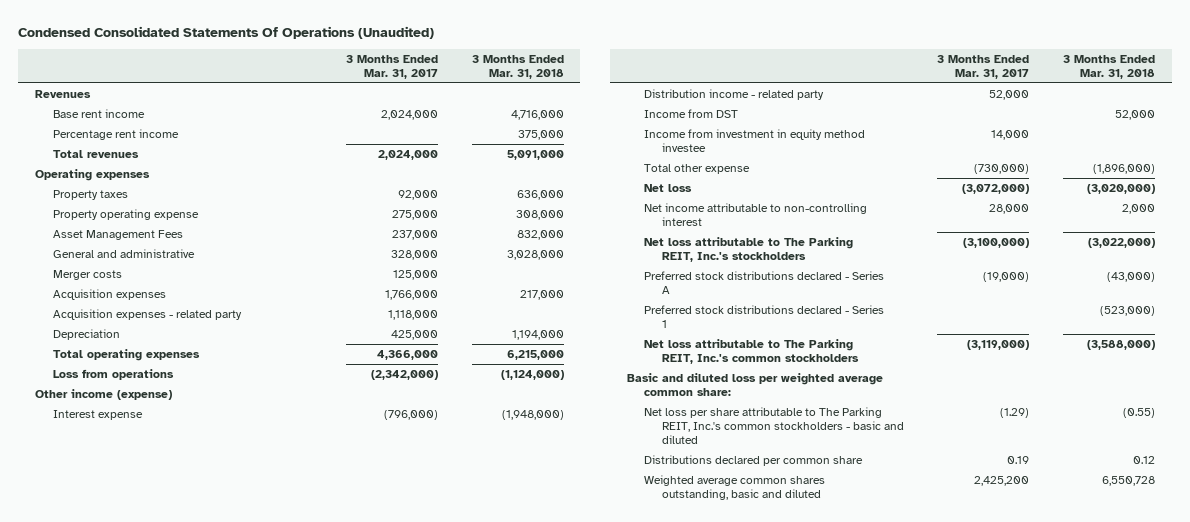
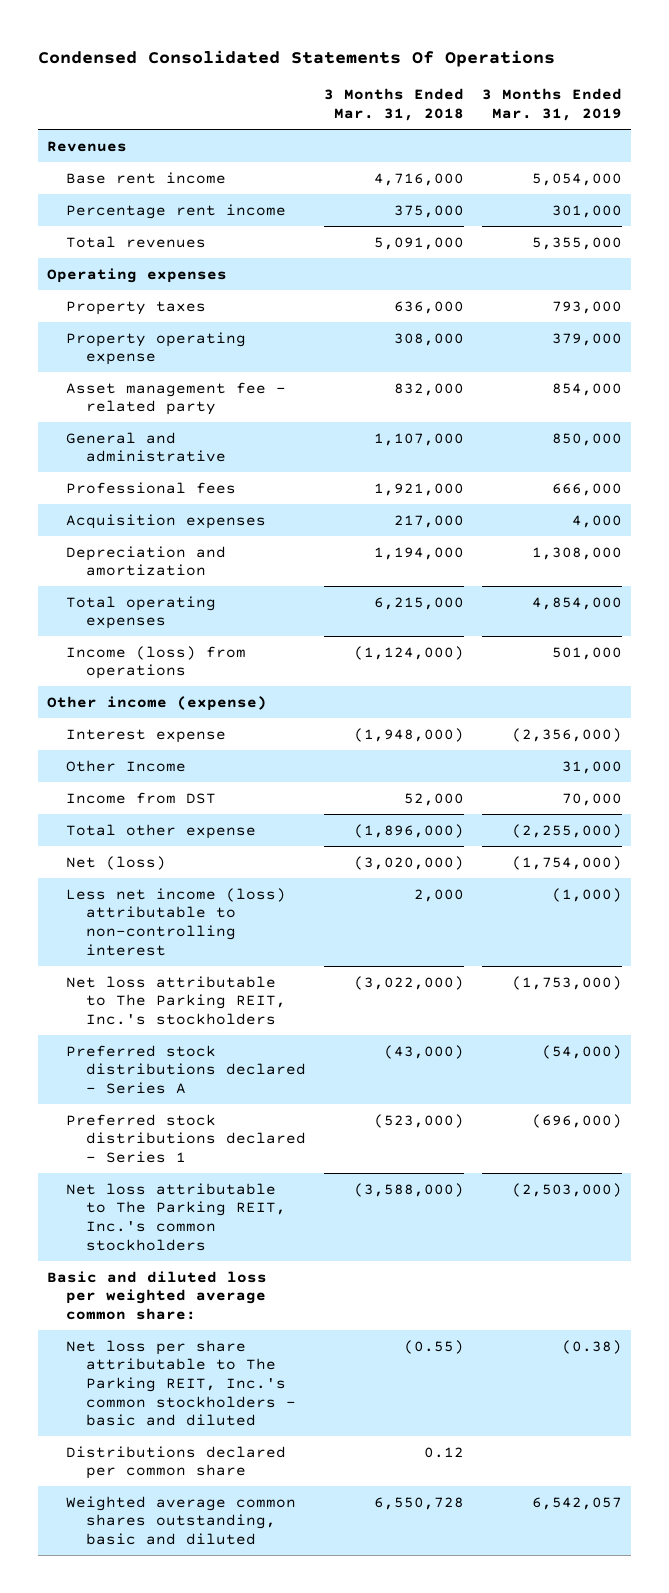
- Condensed Consolidated Statements Of Operations (Unaudited)
+ Condensed Consolidated Statements Of Operations
- | 3 Months Ended Mar. 31, 2017 | 3 Months Ended Mar. 31, 2018
+ | 3 Months Ended Mar. 31, 2018 | 3 Months Ended Mar. 31, 2019
- Asset Management Fees | 237,000 | 832,000
- General and administrative | 328,000 | 3,028,000
- Merger costs | 125,000 |
+ Asset management fee - related party | 832,000 | 854,000
+ General and administrative | 1,107,000 | 850,000
+ Professional fees | 1,921,000 | 666,000
- Acquisition expenses - related party | 1,118,000 |
- Depreciation | 425,000 | 1,194,000
+ Depreciation and amortization | 1,194,000 | 1,308,000
- Loss from operations | (2,342,000) | (1,124,000)
+ Income (loss) from operations | (1,124,000) | 501,000
- Distribution income - related party | 52,000 |
+ Other Income | | 31,000
- Income from investment in equity method investee | 14,000 |
- Net loss | (3,072,000) | (3,020,000)
- Net income attributable to non-controlling interest | 28,000 | 2,000
+ Net (loss) | (3,020,000) | (1,754,000)
+ Less net income (loss) attributable to non-controlling interest | 2,000 | (1,000)

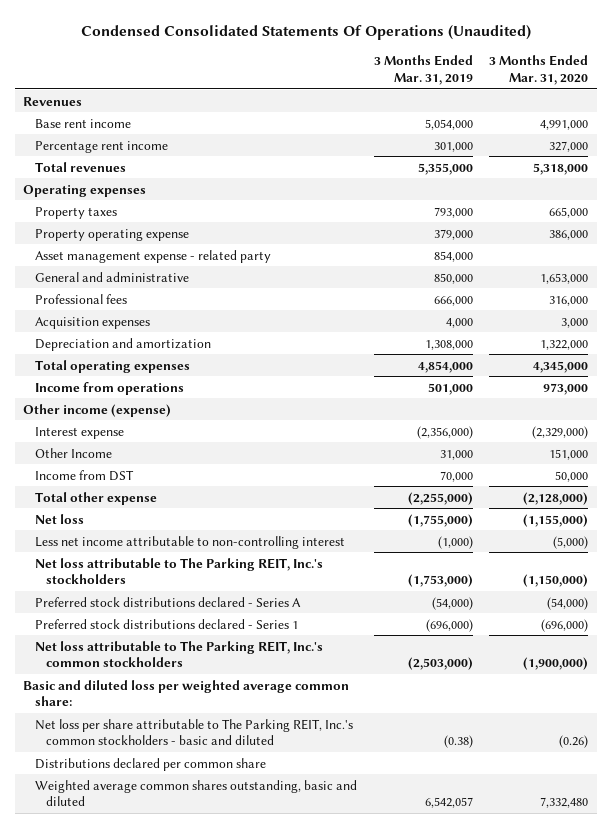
- Condensed Consolidated Statements Of Operations
+ Condensed Consolidated Statements Of Operations (Unaudited)
- | 3 Months Ended Mar. 31, 2018 | 3 Months Ended Mar. 31, 2019
+ | 3 Months Ended Mar. 31, 2019 | 3 Months Ended Mar. 31, 2020
- Asset management fee - related party | 832,000 | 854,000
+ Asset management expense - related party | 854,000 |
- Income (loss) from operations | (1,124,000) | 501,000
+ Income from operations | 501,000 | 973,000
- Net (loss) | (3,020,000) | (1,754,000)
- Less net income (loss) attributable to non-controlling interest | 2,000 | (1,000)
+ Net loss | (1,755,000) | (1,155,000)
+ Less net income attributable to non-controlling interest | (1,000) | (5,000)

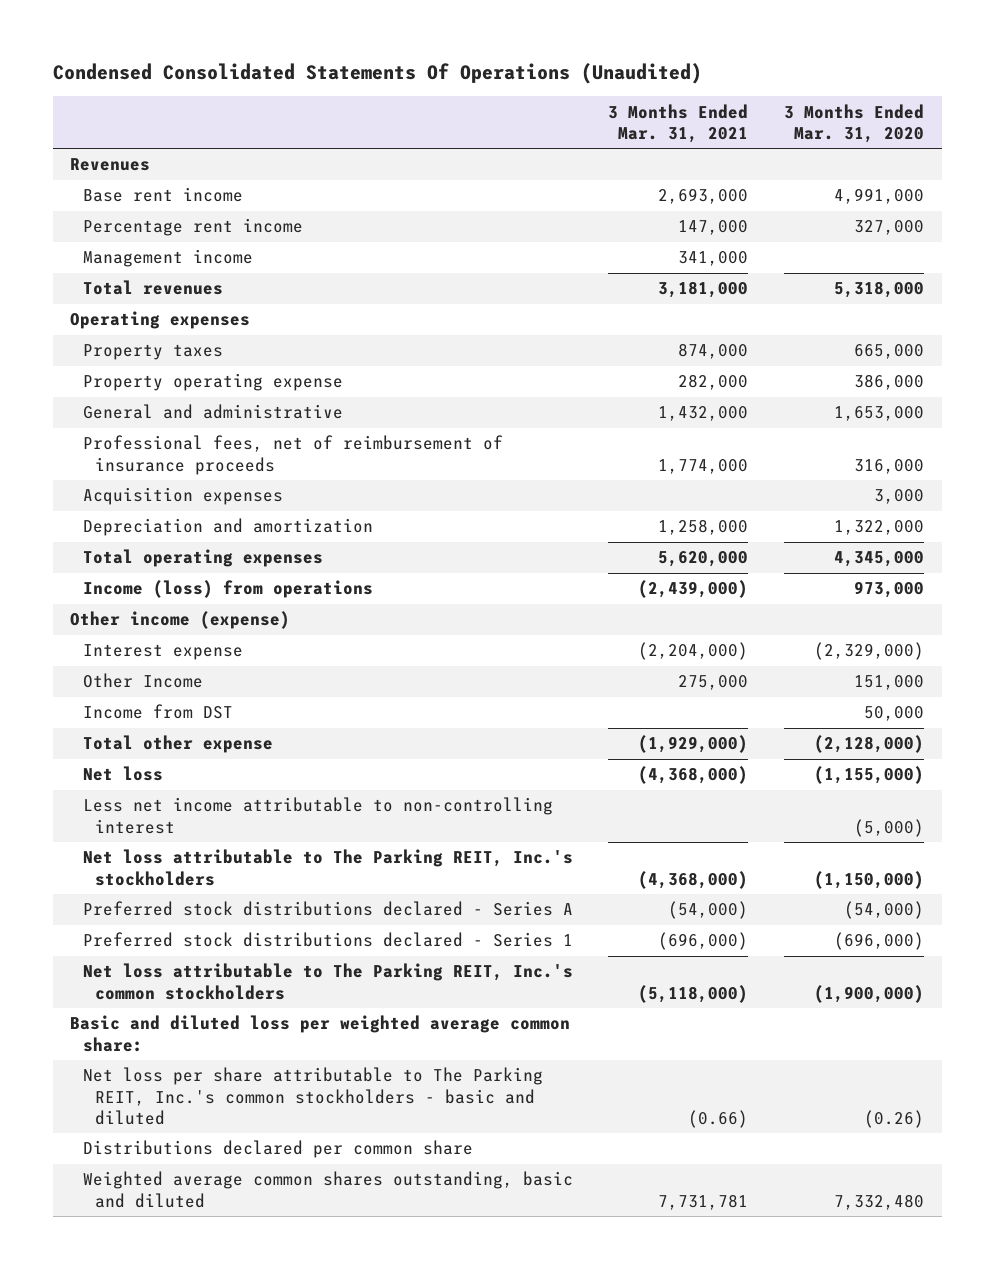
- | 3 Months Ended Mar. 31, 2019 | 3 Months Ended Mar. 31, 2020
+ | 3 Months Ended Mar. 31, 2021 | 3 Months Ended Mar. 31, 2020
+ Management income | 341,000 |
- Asset management expense - related party | 854,000 |
- Professional fees | 666,000 | 316,000
+ Professional fees, net of reimbursement of insurance proceeds | 1,774,000 | 316,000
- Income from operations | 501,000 | 973,000
+ Income (loss) from operations | (2,439,000) | 973,000

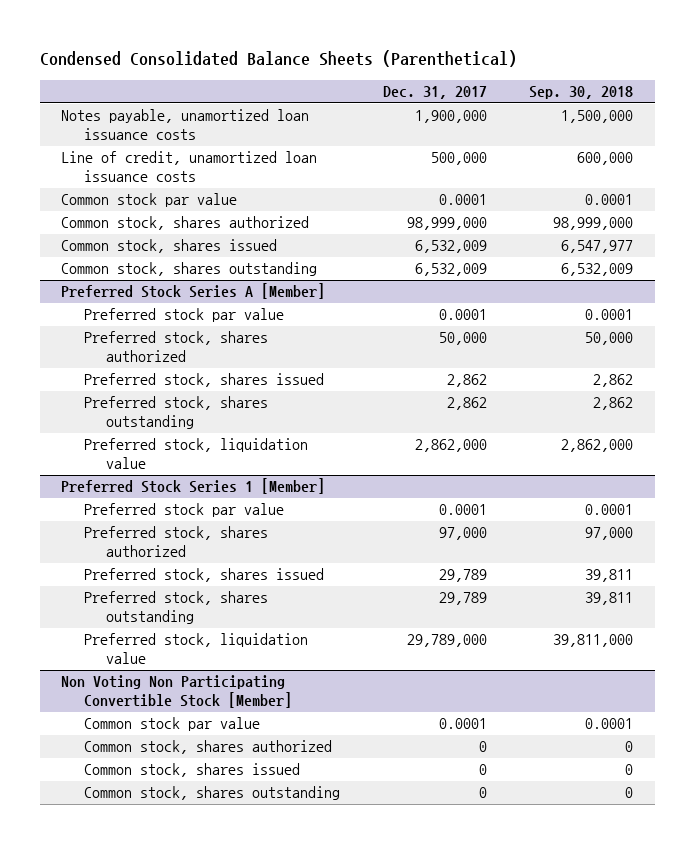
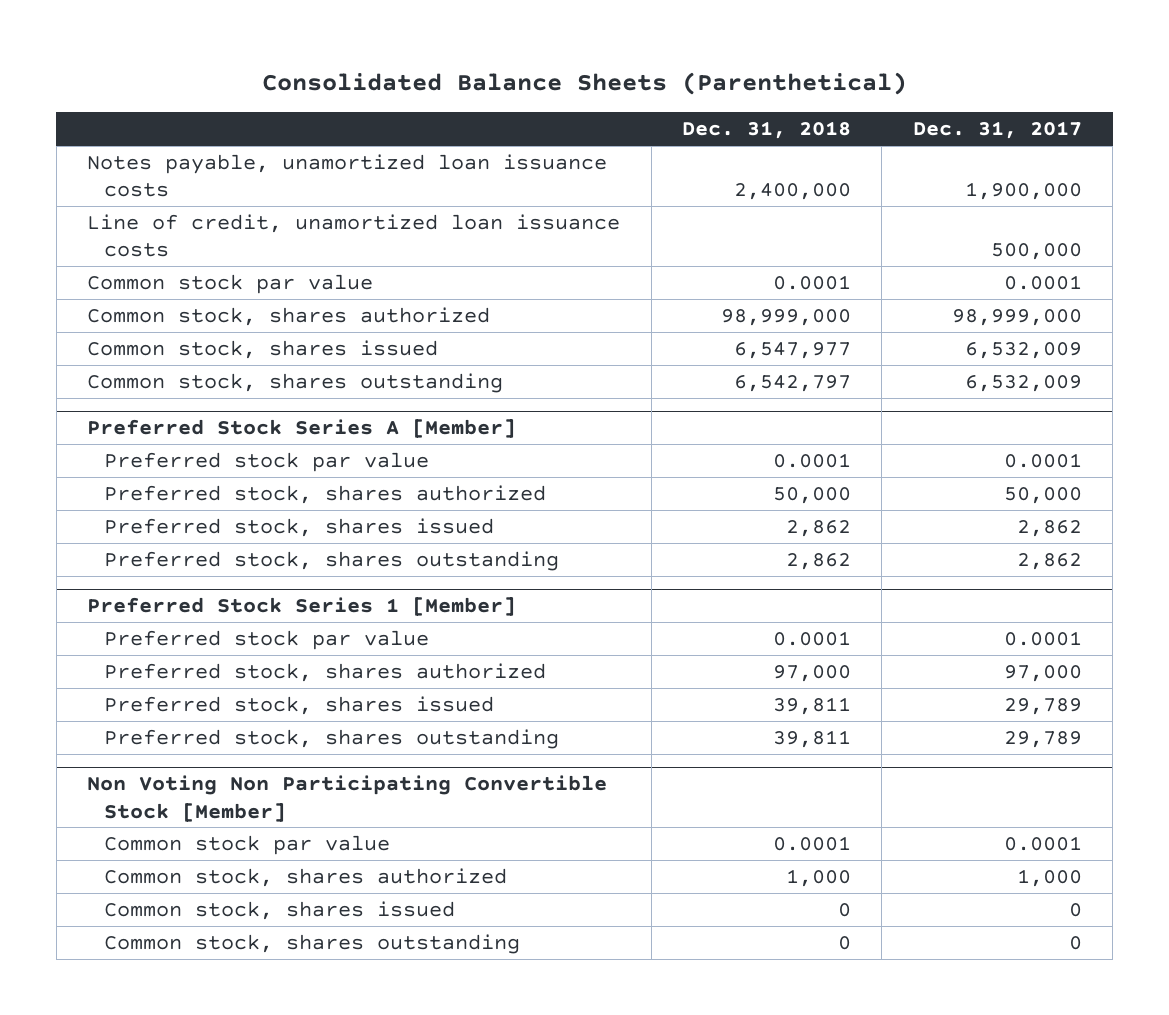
- Condensed Consolidated Balance Sheets (Parenthetical)
+ Consolidated Balance Sheets (Parenthetical)
- | Dec. 31, 2017 | Sep. 30, 2018
+ | Dec. 31, 2018 | Dec. 31, 2017
@ Preferred Stock Series A [Member]
- Preferred stock, liquidation value | 2,862,000 | 2,862,000
@ Preferred Stock Series 1 [Member]
- Preferred stock, liquidation value | 29,789,000 | 39,811,000
@ Non Voting Non Participating Convertible Stock [Member]
- Common stock, shares authorized | 0 | 0
+ Common stock, shares authorized | 1,000 | 1,000

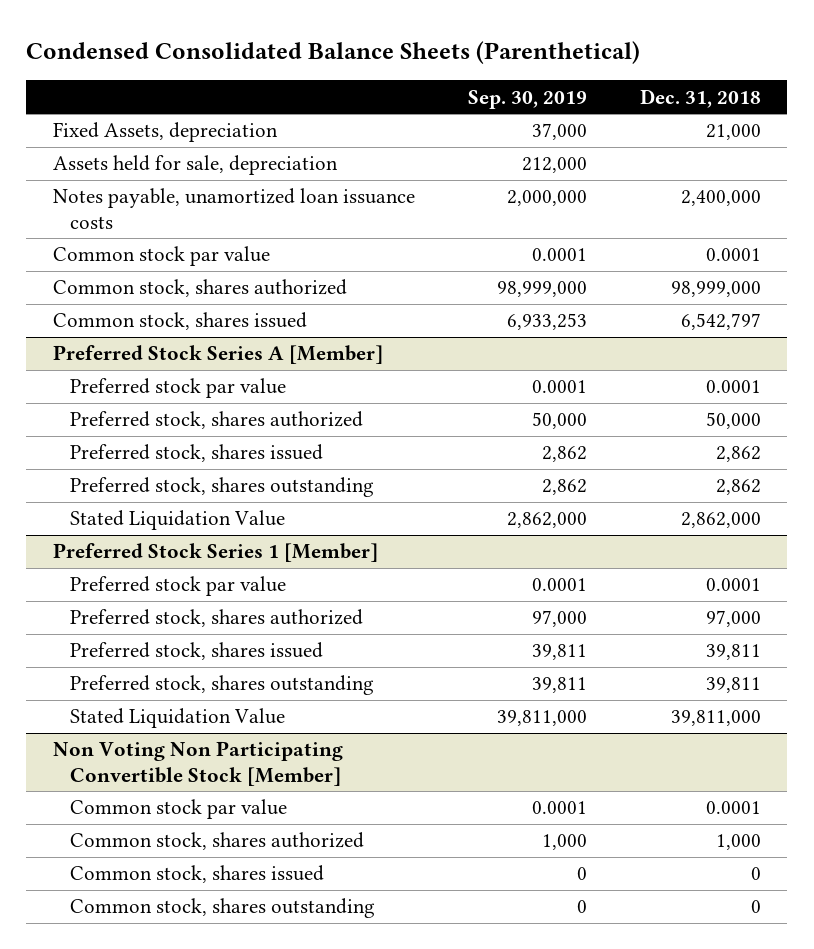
- Consolidated Balance Sheets (Parenthetical)
+ Condensed Consolidated Balance Sheets (Parenthetical)
- | Dec. 31, 2018 | Dec. 31, 2017
+ | Sep. 30, 2019 | Dec. 31, 2018
+ Fixed Assets, depreciation | 37,000 | 21,000
+ Assets held for sale, depreciation | 212,000 |
- Line of credit, unamortized loan issuance costs | | 500,000
- Common stock, shares issued | 6,547,977 | 6,532,009
- Common stock, shares outstanding | 6,542,797 | 6,532,009
+ Common stock, shares issued | 6,933,253 | 6,542,797
@ Preferred Stock Series A [Member]
+ Stated Liquidation Value | 2,862,000 | 2,862,000
@ Preferred Stock Series 1 [Member]
+ Stated Liquidation Value | 39,811,000 | 39,811,000

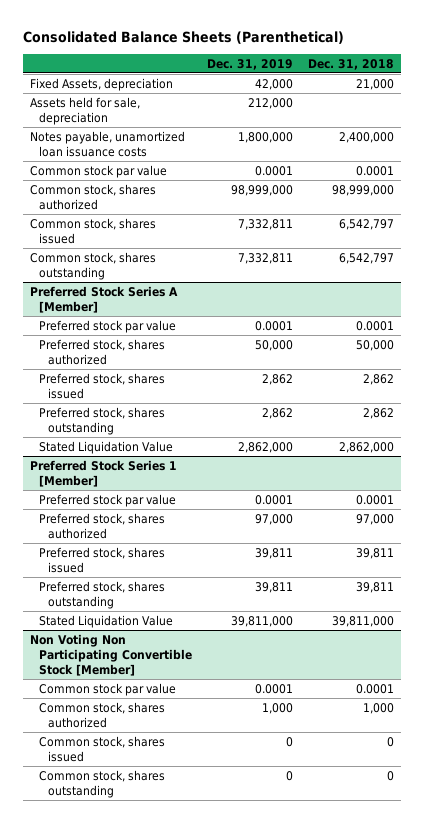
- Condensed Consolidated Balance Sheets (Parenthetical)
+ Consolidated Balance Sheets (Parenthetical)
- | Sep. 30, 2019 | Dec. 31, 2018
+ | Dec. 31, 2019 | Dec. 31, 2018
+ Common stock, shares outstanding | 7,332,811 | 6,542,797

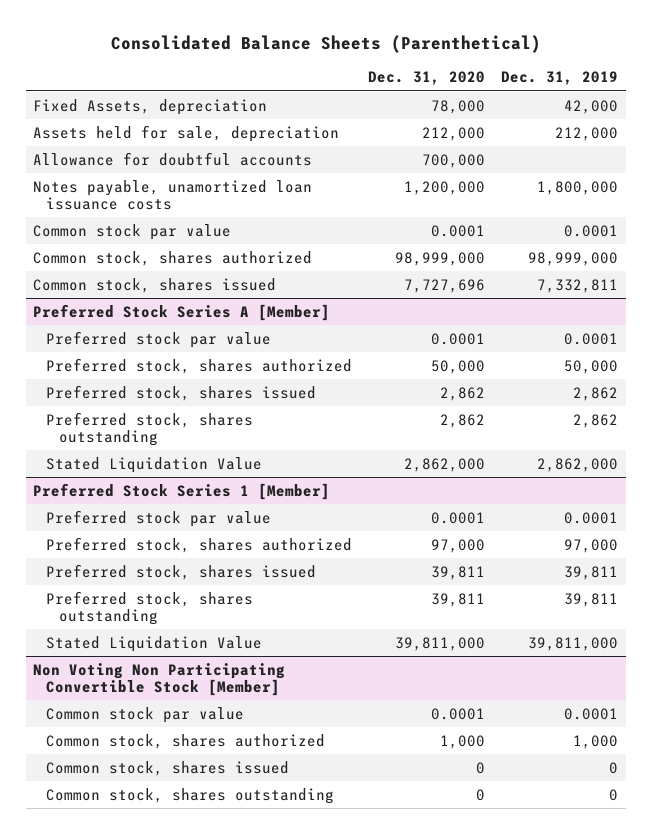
- | Dec. 31, 2019 | Dec. 31, 2018
+ | Dec. 31, 2020 | Dec. 31, 2019
+ Allowance for doubtful accounts | 700,000 |
- Common stock, shares outstanding | 7,332,811 | 6,542,797

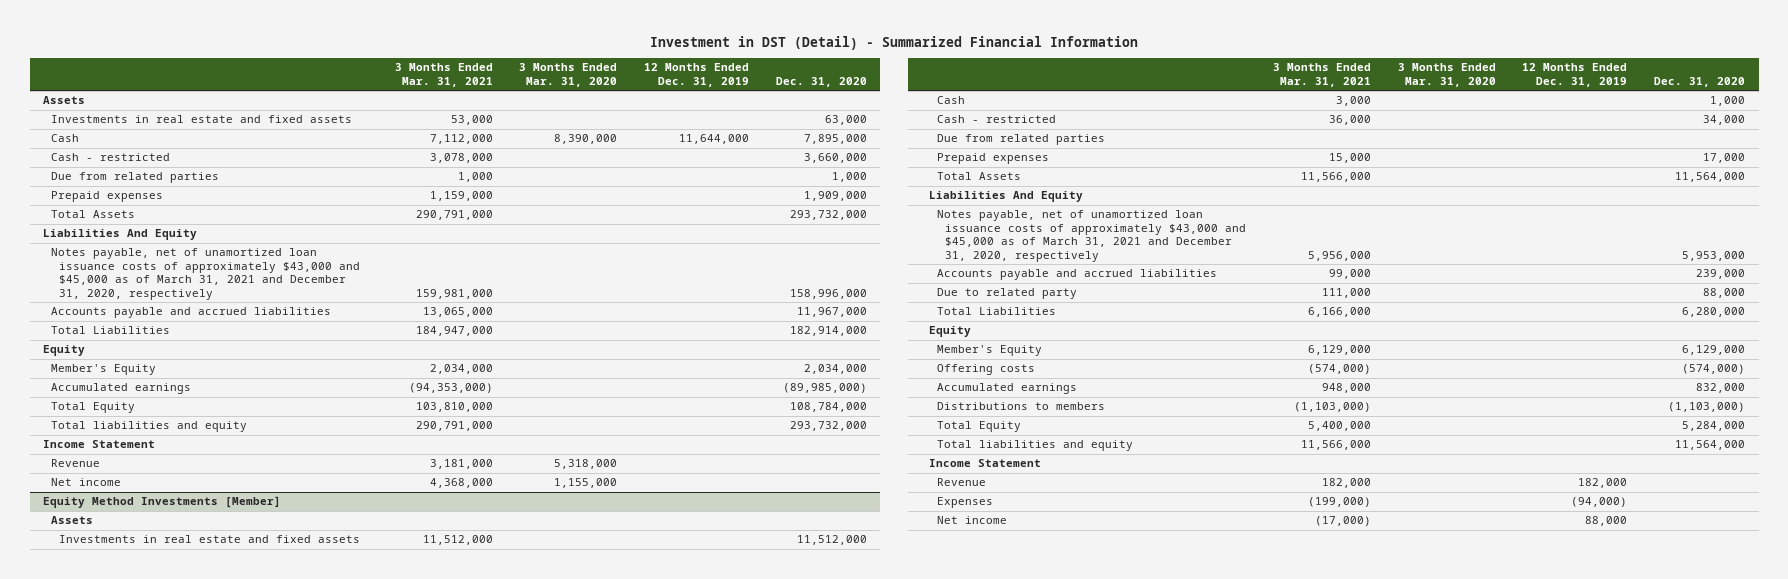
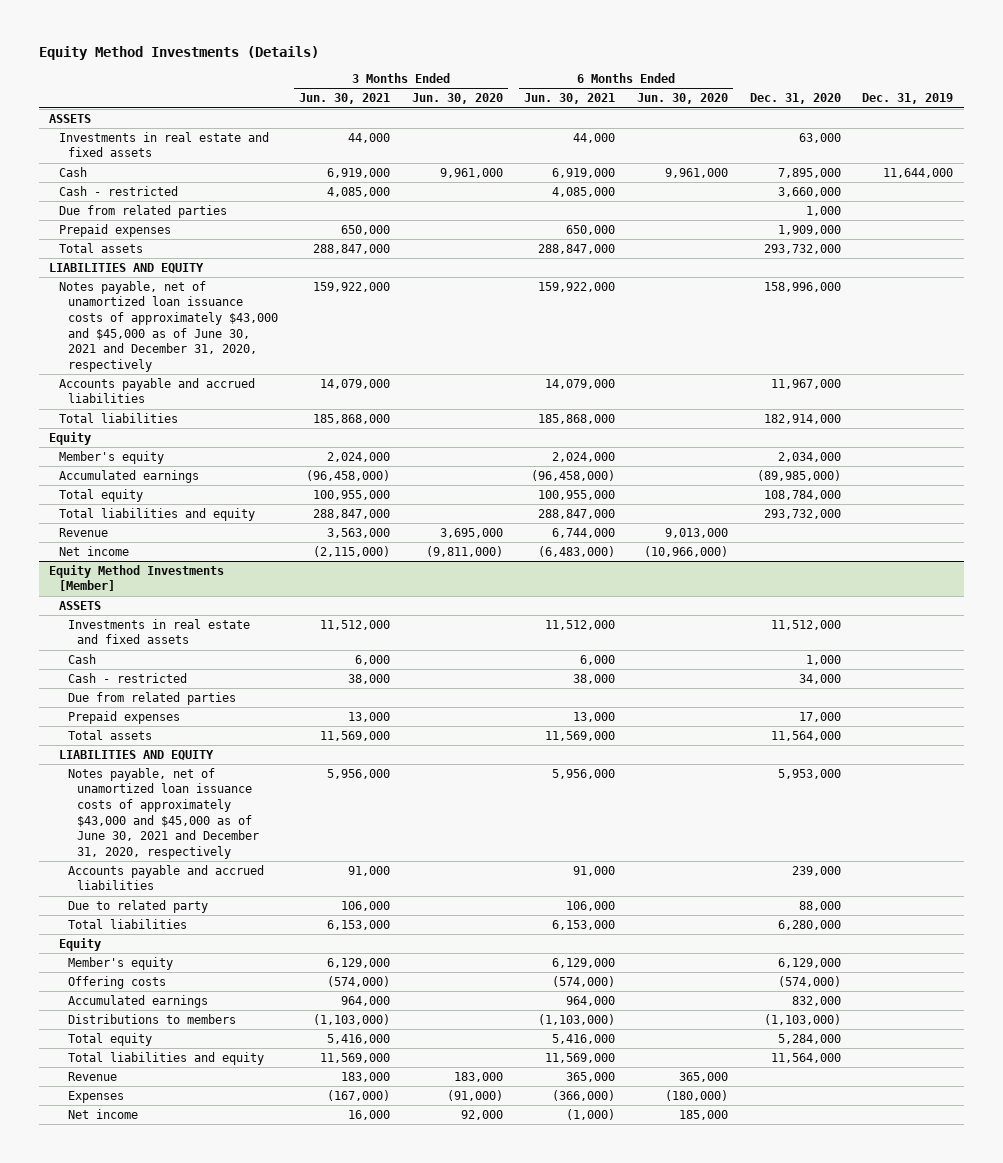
- Investment in DST (Detail) - Summarized Financial Information
+ Equity Method Investments (Details)
- | 3 Months Ended Mar. 31, 2021 | 3 Months Ended Mar. 31, 2020 | 12 Months Ended Dec. 31, 2019 | Dec. 31, 2020
+ | 3 Months Ended Jun. 30, 2021 | 3 Months Ended Jun. 30, 2020 | 6 Months Ended Jun. 30, 2021 | 6 Months Ended Jun. 30, 2020 | Dec. 31, 2020 | Dec. 31, 2019
- Assets
+ ASSETS
- Total Assets | 290,791,000 | | | 293,732,000
- Liabilities And Equity
- Notes payable, net of unamortized loan issuance costs of approximately $43,000 and $45,000 as of March 31, 2021 and December 31, 2020, respectively | 159,981,000 | | | 158,996,000
+ Total assets | 288,847,000 | | 288,847,000 | | 293,732,000 |
+ LIABILITIES AND EQUITY
+ Notes payable, net of unamortized loan issuance costs of approximately $43,000 and $45,000 as of June 30, 2021 and December 31, 2020, respectively | 159,922,000 | | 159,922,000 | | 158,996,000 |
- Total Liabilities | 184,947,000 | | | 182,914,000
+ Total liabilities | 185,868,000 | | 185,868,000 | | 182,914,000 |
- Member's Equity | 2,034,000 | | | 2,034,000
+ Member's equity | 2,024,000 | | 2,024,000 | | 2,034,000 |
- Total Equity | 103,810,000 | | | 108,784,000
+ Total equity | 100,955,000 | | 100,955,000 | | 108,784,000 |
- Income Statement
@ Equity Method Investments [Member]
- Assets
+ ASSETS
- Total Assets | 11,566,000 | | | 11,564,000
- Liabilities And Equity
- Notes payable, net of unamortized loan issuance costs of approximately $43,000 and $45,000 as of March 31, 2021 and December 31, 2020, respectively | 5,956,000 | | | 5,953,000
+ Total assets | 11,569,000 | | 11,569,000 | | 11,564,000 |
+ LIABILITIES AND EQUITY
+ Notes payable, net of unamortized loan issuance costs of approximately $43,000 and $45,000 as of June 30, 2021 and December 31, 2020, respectively | 5,956,000 | | 5,956,000 | | 5,953,000 |
- Total Liabilities | 6,166,000 | | | 6,280,000
+ Total liabilities | 6,153,000 | | 6,153,000 | | 6,280,000 |
- Member's Equity | 6,129,000 | | | 6,129,000
+ Member's equity | 6,129,000 | | 6,129,000 | | 6,129,000 |
- Total Equity | 5,400,000 | | | 5,284,000
+ Total equity | 5,416,000 | | 5,416,000 | | 5,284,000 |
- Income Statement

